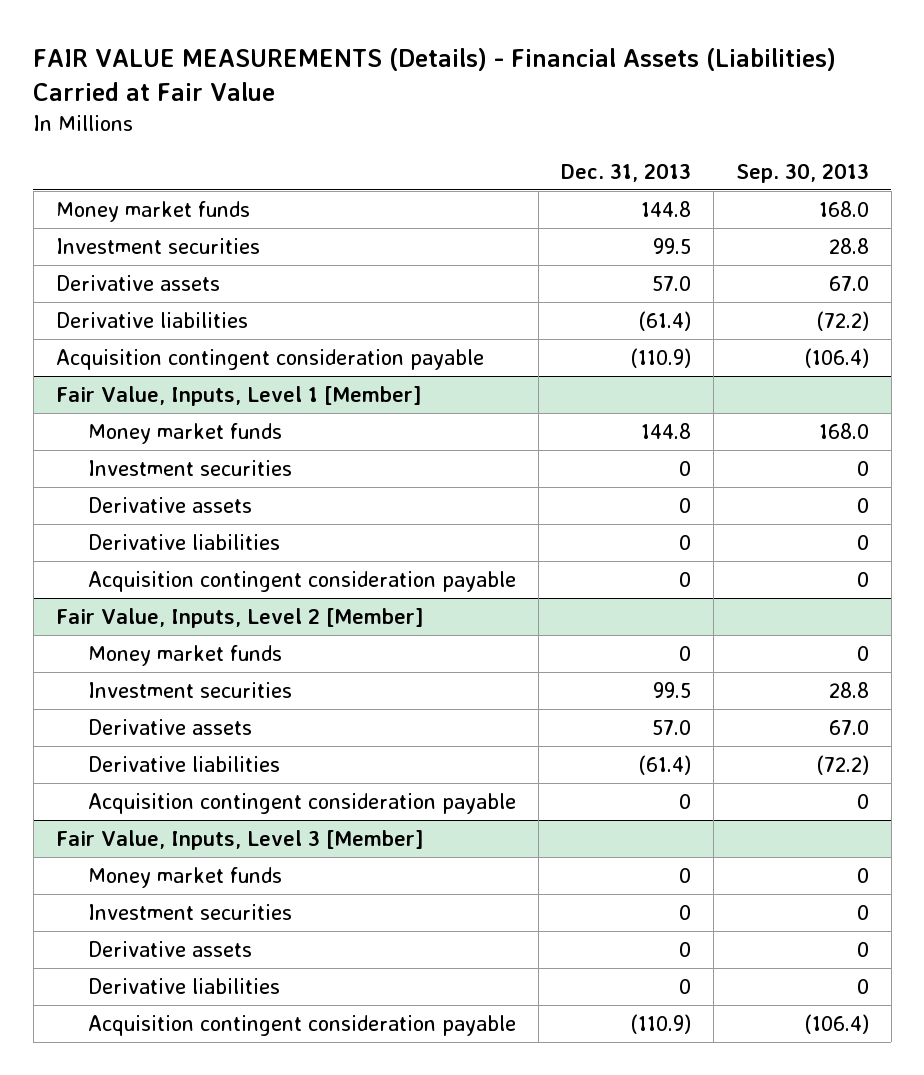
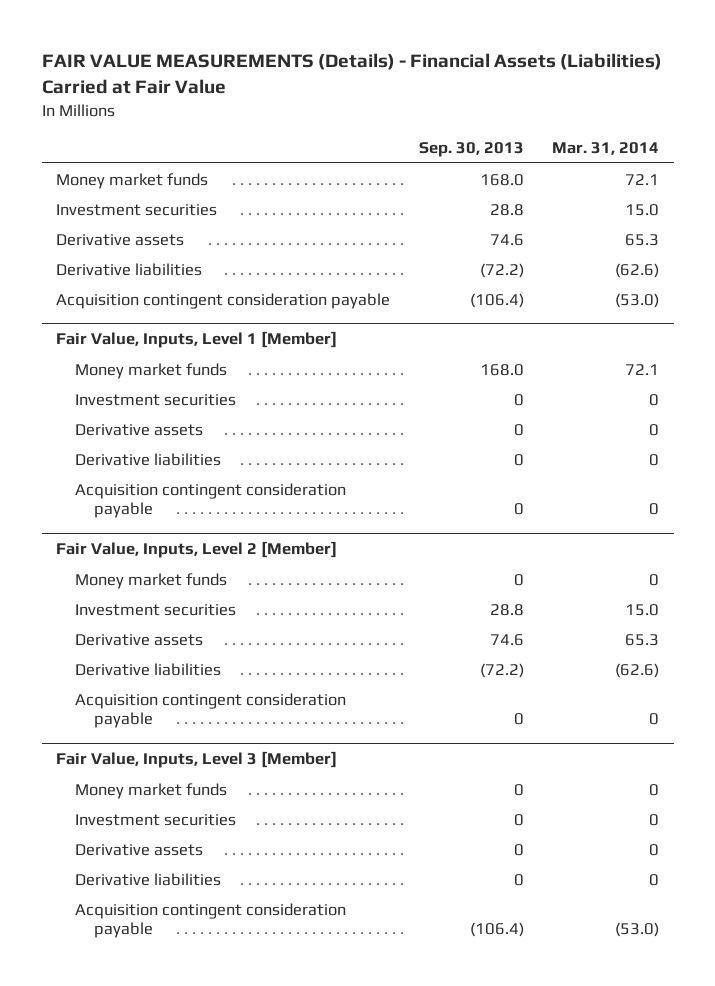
- | Dec. 31, 2013 | Sep. 30, 2013
+ | Sep. 30, 2013 | Mar. 31, 2014
- Derivative assets | 57.0 | 67.0
+ Derivative assets | 74.6 | 65.3
@ Fair Value, Inputs, Level 2 [Member]
- Derivative assets | 57.0 | 67.0
+ Derivative assets | 74.6 | 65.3

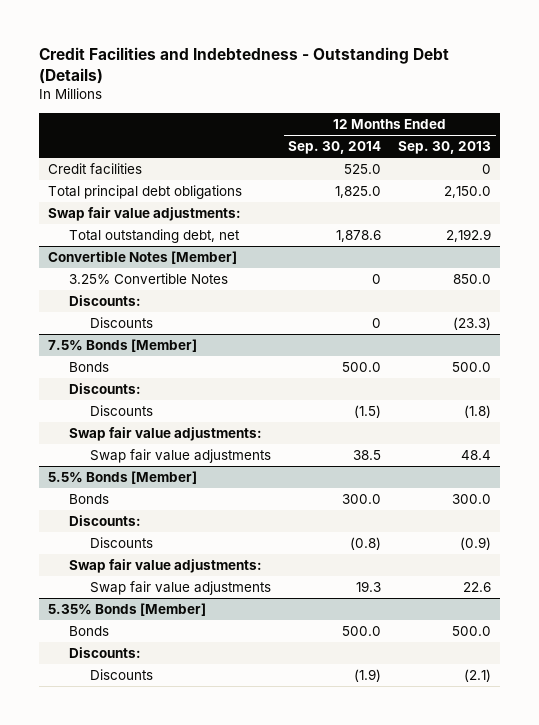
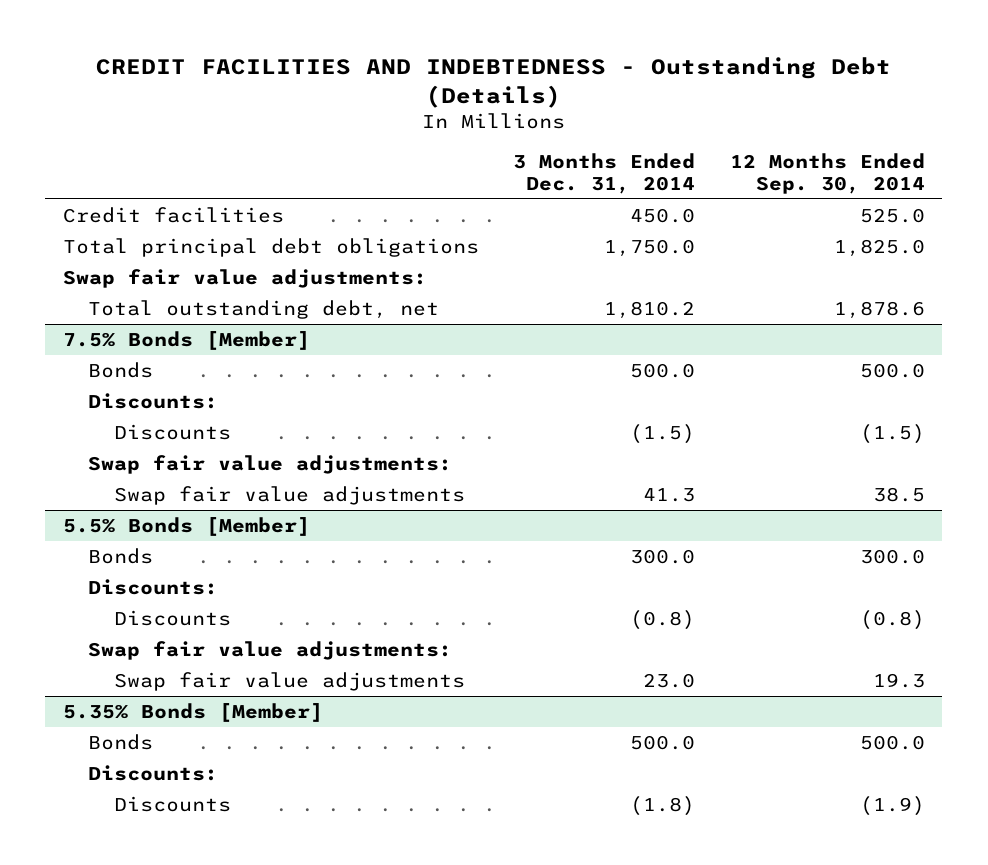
- Credit Facilities and Indebtedness - Outstanding Debt (Details)
+ CREDIT FACILITIES AND INDEBTEDNESS - Outstanding Debt (Details)
- | 12 Months Ended Sep. 30, 2014 | 12 Months Ended Sep. 30, 2013
+ | 3 Months Ended Dec. 31, 2014 | 12 Months Ended Sep. 30, 2014
- Convertible Notes [Member]
- 3.25% Convertible Notes | 0 | 850.0
- Discounts:
- Discounts | 0 | (23.3)

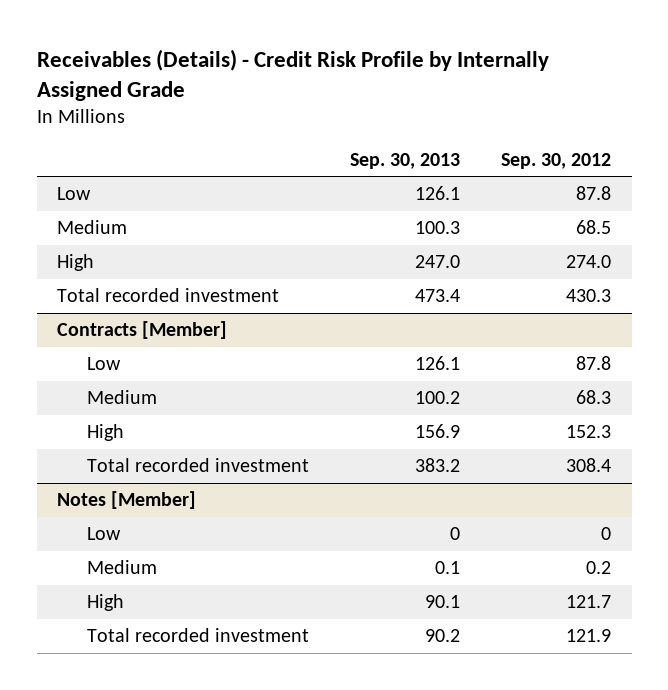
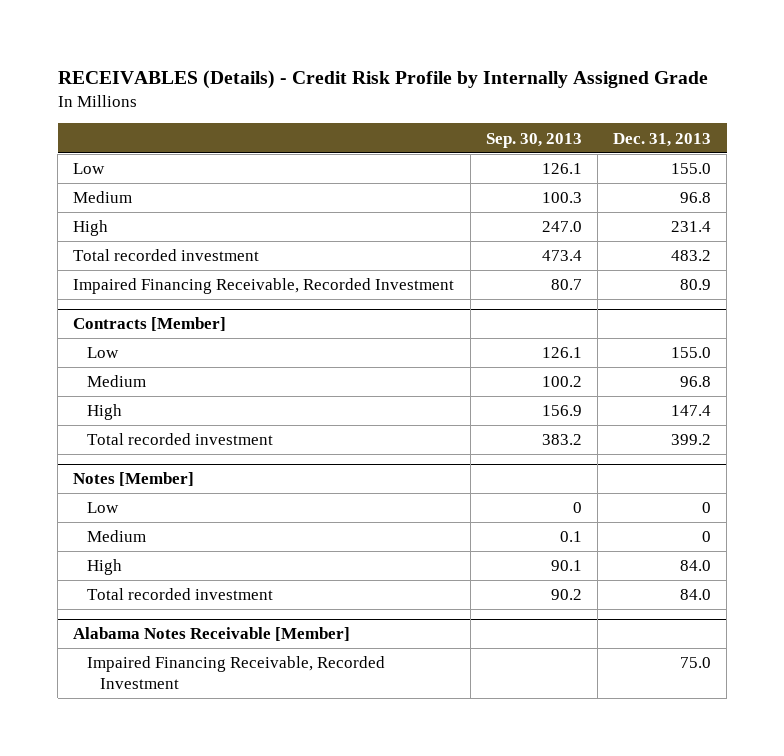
- Receivables (Details) - Credit Risk Profile by Internally Assigned Grade
+ RECEIVABLES (Details) - Credit Risk Profile by Internally Assigned Grade
- | Sep. 30, 2013 | Sep. 30, 2012
+ | Sep. 30, 2013 | Dec. 31, 2013
+ Impaired Financing Receivable, Recorded Investment | 80.7 | 80.9
+ Alabama Notes Receivable [Member]
+ Impaired Financing Receivable, Recorded Investment | | 75.0

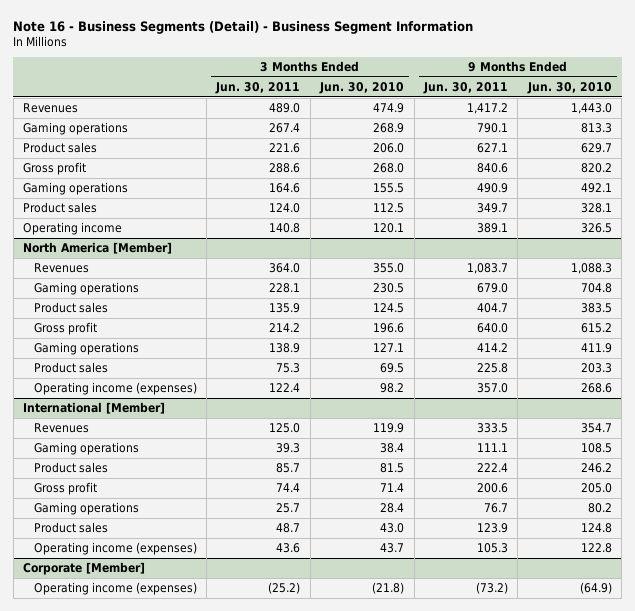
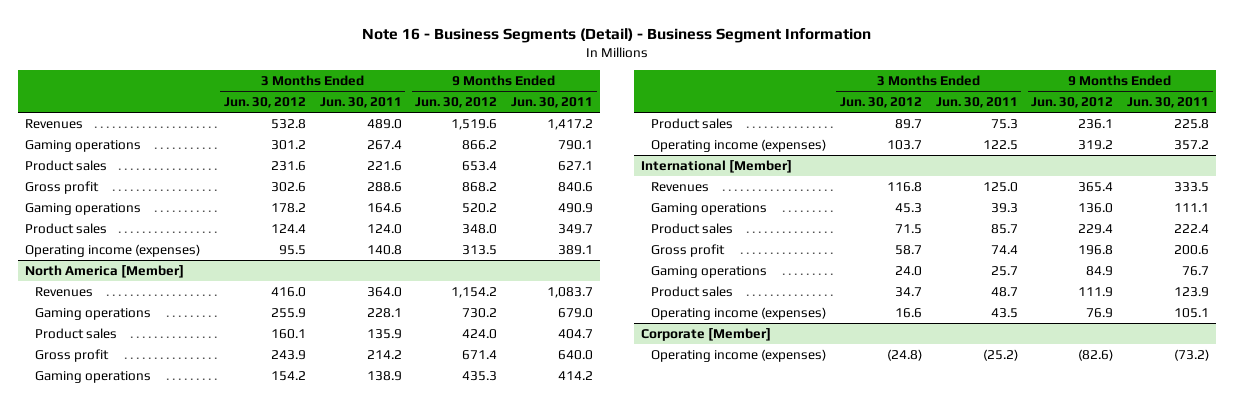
- | 3 Months Ended Jun. 30, 2011 | 3 Months Ended Jun. 30, 2010 | 9 Months Ended Jun. 30, 2011 | 9 Months Ended Jun. 30, 2010
+ | 3 Months Ended Jun. 30, 2012 | 3 Months Ended Jun. 30, 2011 | 9 Months Ended Jun. 30, 2012 | 9 Months Ended Jun. 30, 2011
- Operating income | 140.8 | 120.1 | 389.1 | 326.5
+ Operating income (expenses) | 95.5 | 140.8 | 313.5 | 389.1
@ North America [Member]
- Operating income (expenses) | 122.4 | 98.2 | 357.0 | 268.6
+ Operating income (expenses) | 103.7 | 122.5 | 319.2 | 357.2
@ International [Member]
- Operating income (expenses) | 43.6 | 43.7 | 105.3 | 122.8
+ Operating income (expenses) | 16.6 | 43.5 | 76.9 | 105.1

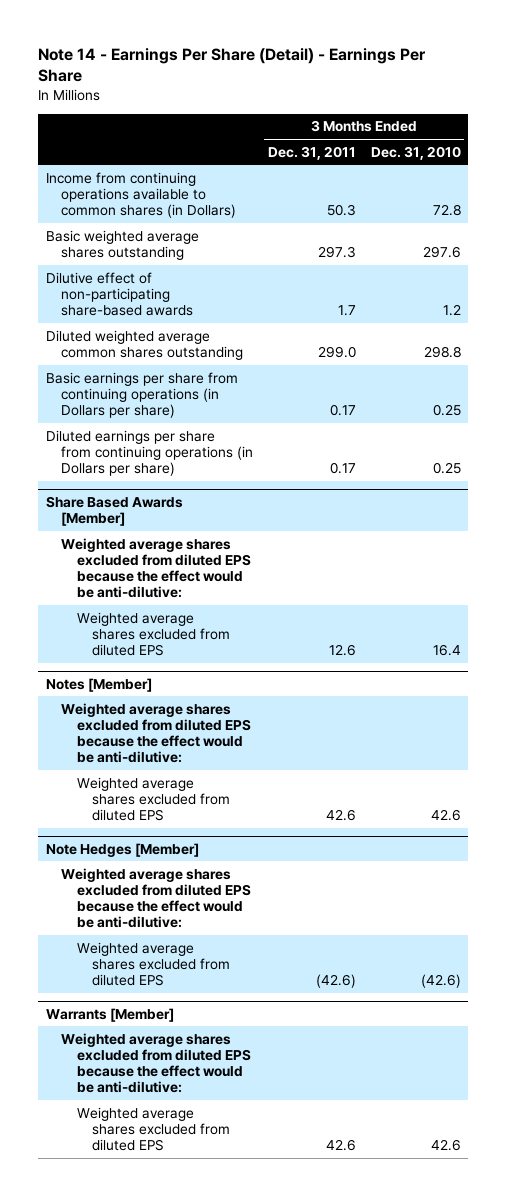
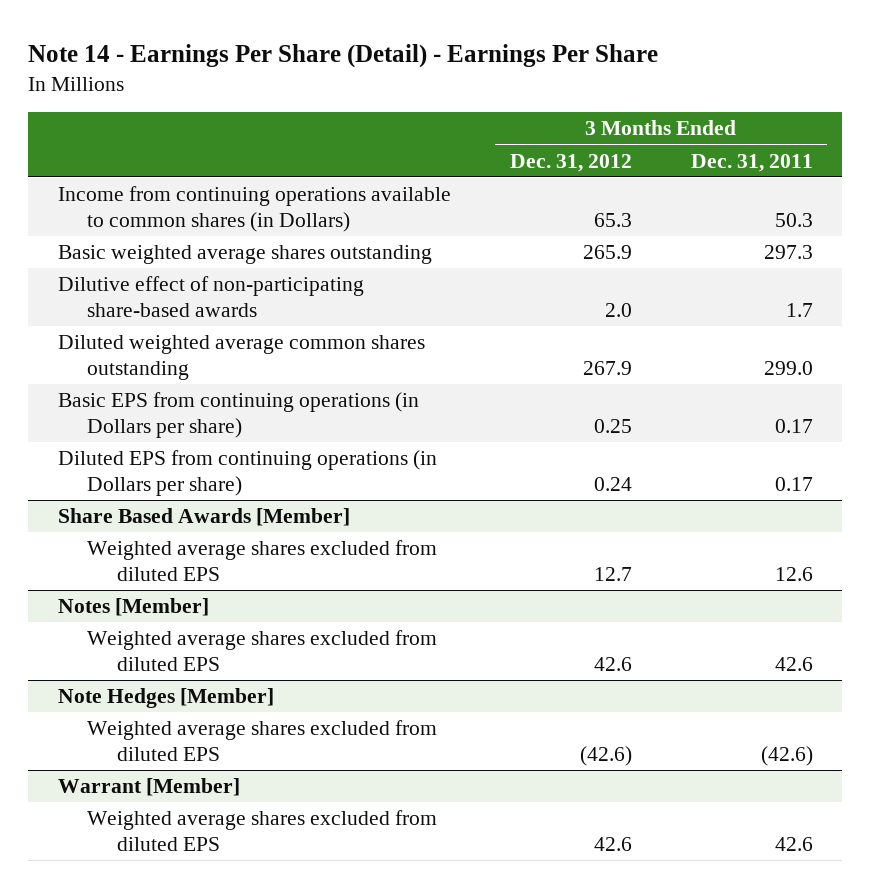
- | 3 Months Ended Dec. 31, 2011 | 3 Months Ended Dec. 31, 2010
+ | 3 Months Ended Dec. 31, 2012 | 3 Months Ended Dec. 31, 2011
- Basic earnings per share from continuing operations (in Dollars per share) | 0.17 | 0.25
- Diluted earnings per share from continuing operations (in Dollars per share) | 0.17 | 0.25
+ Basic EPS from continuing operations (in Dollars per share) | 0.25 | 0.17
+ Diluted EPS from continuing operations (in Dollars per share) | 0.24 | 0.17
@ Share Based Awards [Member]
- Weighted average shares excluded from diluted EPS because the effect would be anti-dilutive:
@ Notes [Member]
- Weighted average shares excluded from diluted EPS because the effect would be anti-dilutive:
@ Note Hedges [Member]
- Weighted average shares excluded from diluted EPS because the effect would be anti-dilutive:
- Warrants [Member]
- Weighted average shares excluded from diluted EPS because the effect would be anti-dilutive:
+ Warrant [Member]

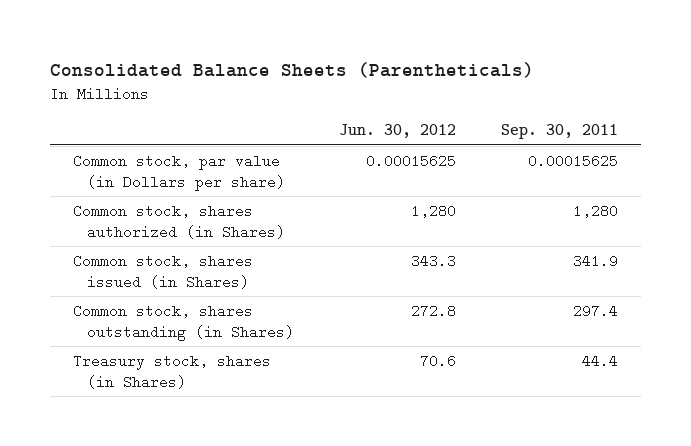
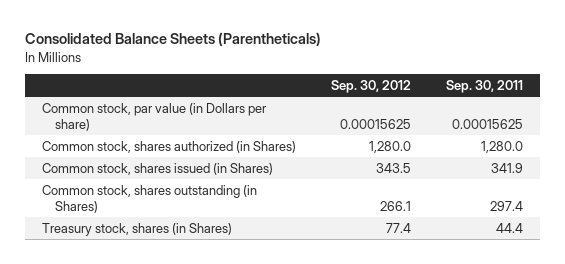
- | Jun. 30, 2012 | Sep. 30, 2011
+ | Sep. 30, 2012 | Sep. 30, 2011
- Common stock, shares authorized (in Shares) | 1,280 | 1,280
+ Common stock, shares authorized (in Shares) | 1,280.0 | 1,280.0

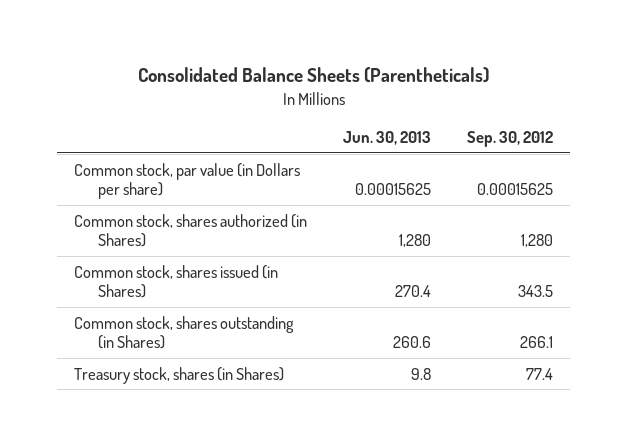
- | Sep. 30, 2012 | Sep. 30, 2011
+ | Jun. 30, 2013 | Sep. 30, 2012
- Common stock, shares authorized (in Shares) | 1,280.0 | 1,280.0
+ Common stock, shares authorized (in Shares) | 1,280 | 1,280

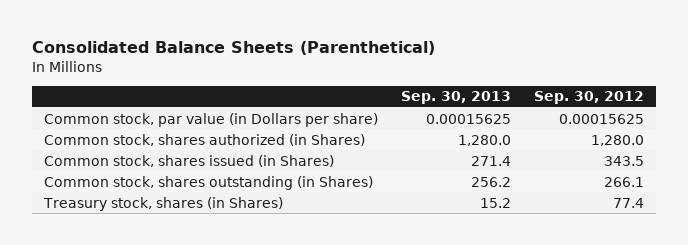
- Consolidated Balance Sheets (Parentheticals)
+ Consolidated Balance Sheets (Parenthetical)
- | Jun. 30, 2013 | Sep. 30, 2012
+ | Sep. 30, 2013 | Sep. 30, 2012
- Common stock, shares authorized (in Shares) | 1,280 | 1,280
+ Common stock, shares authorized (in Shares) | 1,280.0 | 1,280.0

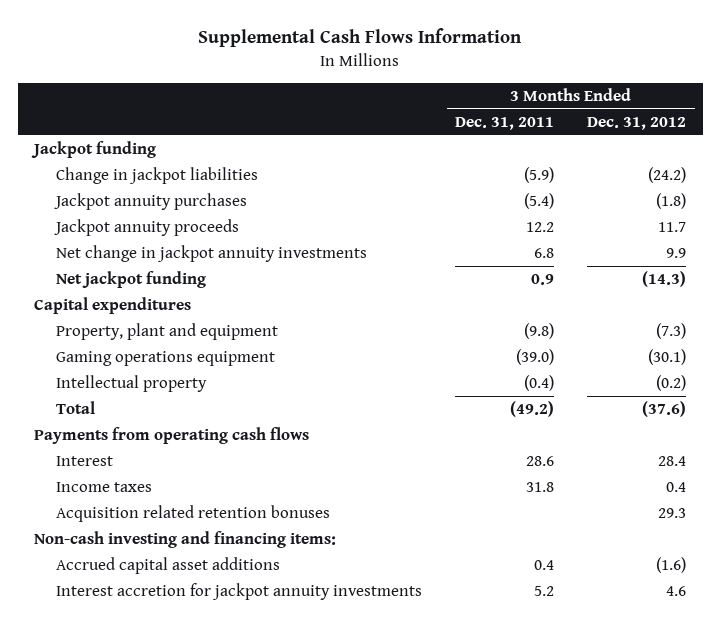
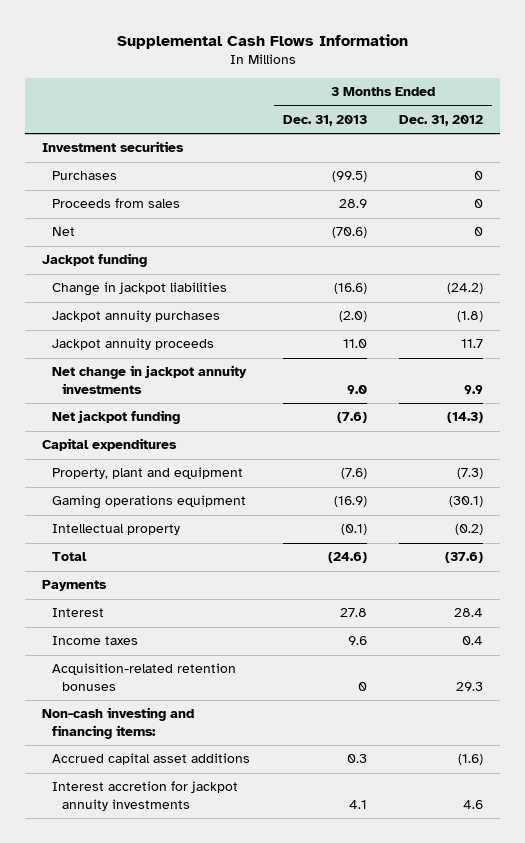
- | 3 Months Ended Dec. 31, 2011 | 3 Months Ended Dec. 31, 2012
+ | 3 Months Ended Dec. 31, 2013 | 3 Months Ended Dec. 31, 2012
+ Investment securities
+ Purchases | (99.5) | 0
+ Proceeds from sales | 28.9 | 0
+ Net | (70.6) | 0
- Payments from operating cash flows
+ Payments
- Acquisition related retention bonuses | | 29.3
+ Acquisition-related retention bonuses | 0 | 29.3

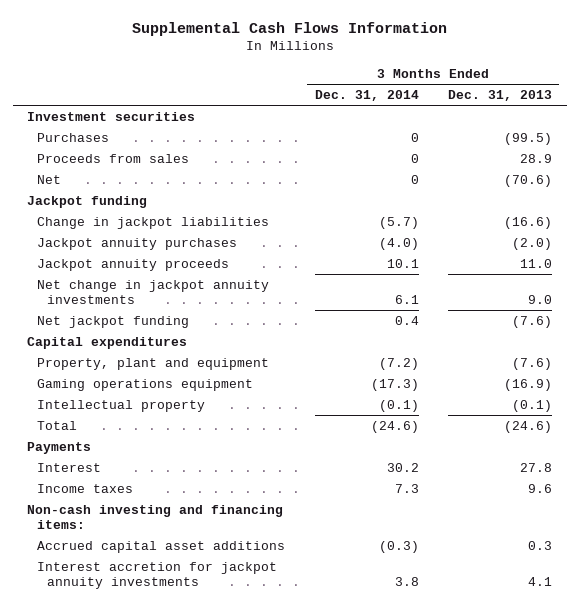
- | 3 Months Ended Dec. 31, 2013 | 3 Months Ended Dec. 31, 2012
+ | 3 Months Ended Dec. 31, 2014 | 3 Months Ended Dec. 31, 2013
- Acquisition-related retention bonuses | 0 | 29.3

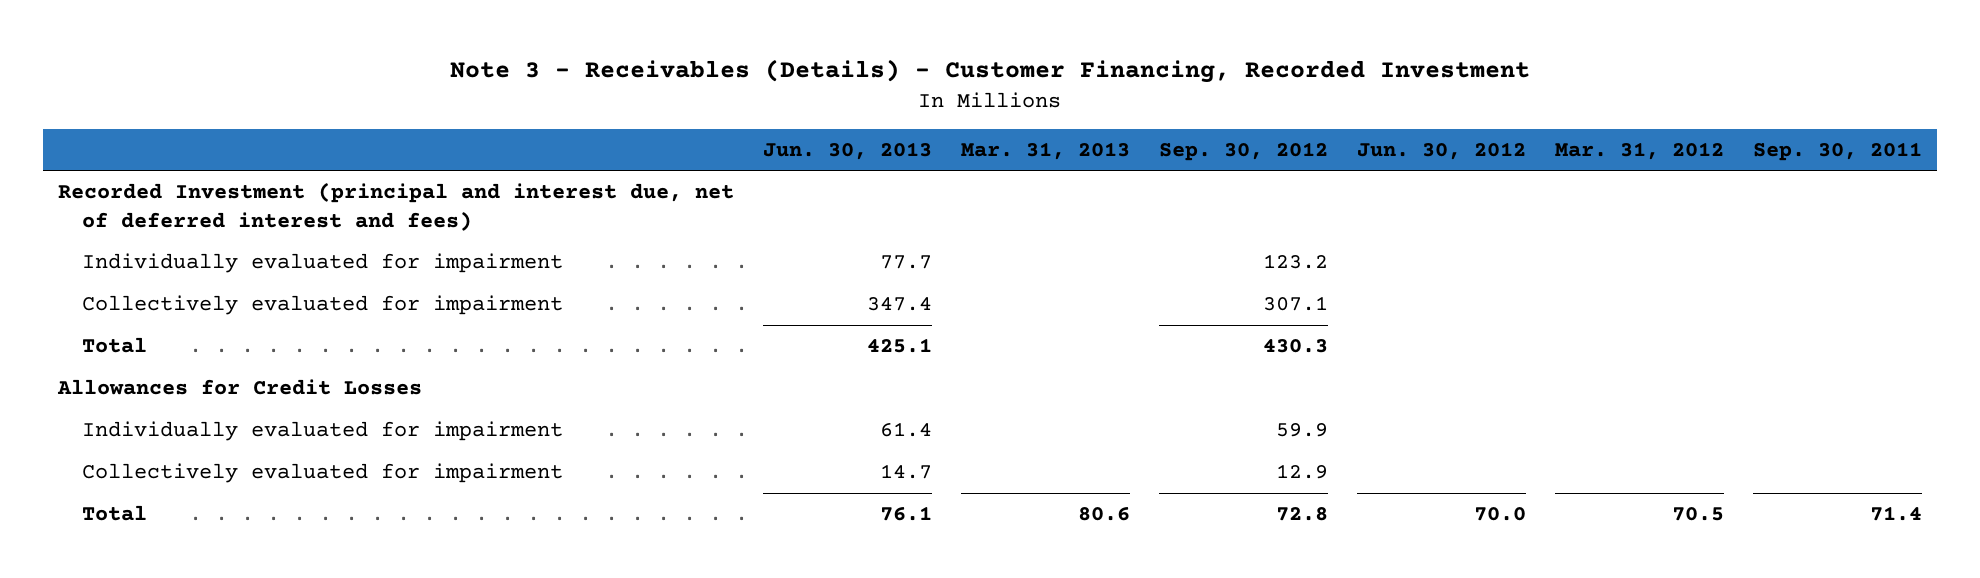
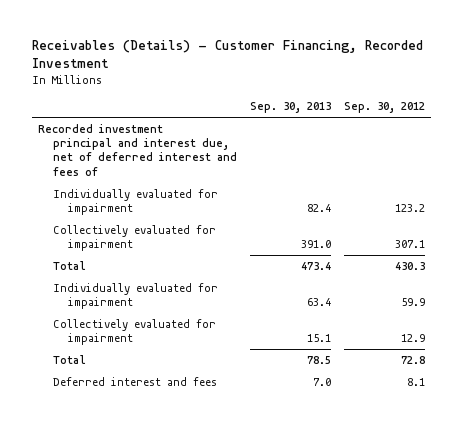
- Note 3 - Receivables (Details) - Customer Financing, Recorded Investment
+ Receivables (Details) - Customer Financing, Recorded Investment
- | Jun. 30, 2013 | Mar. 31, 2013 | Sep. 30, 2012 | Jun. 30, 2012 | Mar. 31, 2012 | Sep. 30, 2011
+ | Sep. 30, 2013 | Sep. 30, 2012
- Recorded Investment (principal and interest due, net of deferred interest and fees)
+ Recorded investment principal and interest due, net of deferred interest and fees of
- Allowances for Credit Losses
+ Deferred interest and fees | 7.0 | 8.1

